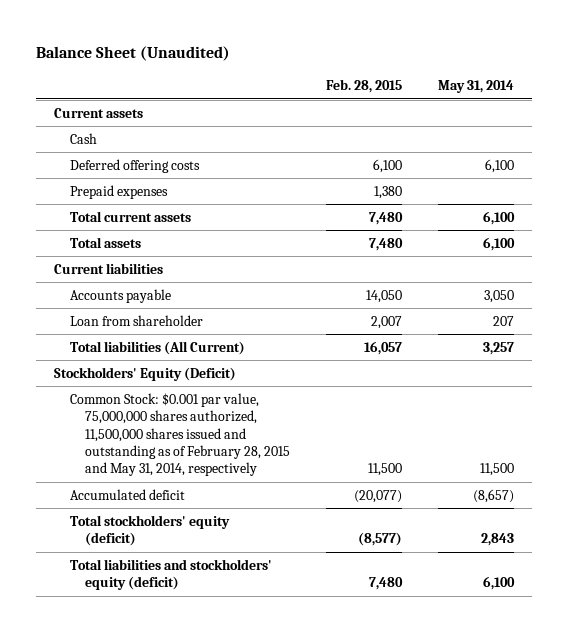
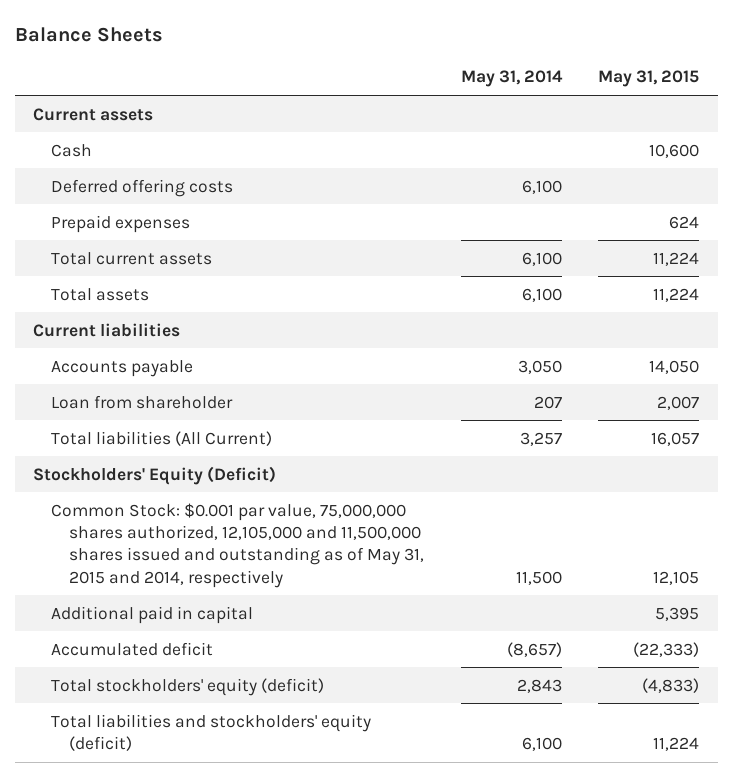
- Balance Sheet (Unaudited)
+ Balance Sheets
- | Feb. 28, 2015 | May 31, 2014
+ | May 31, 2014 | May 31, 2015
- Common Stock: $0.001 par value, 75,000,000 shares authorized, 11,500,000 shares issued and outstanding as of February 28, 2015 and May 31, 2014, respectively | 11,500 | 11,500
+ Common Stock: $0.001 par value, 75,000,000 shares authorized, 12,105,000 and 11,500,000 shares issued and outstanding as of May 31, 2015 and 2014, respectively | 11,500 | 12,105
+ Additional paid in capital | | 5,395

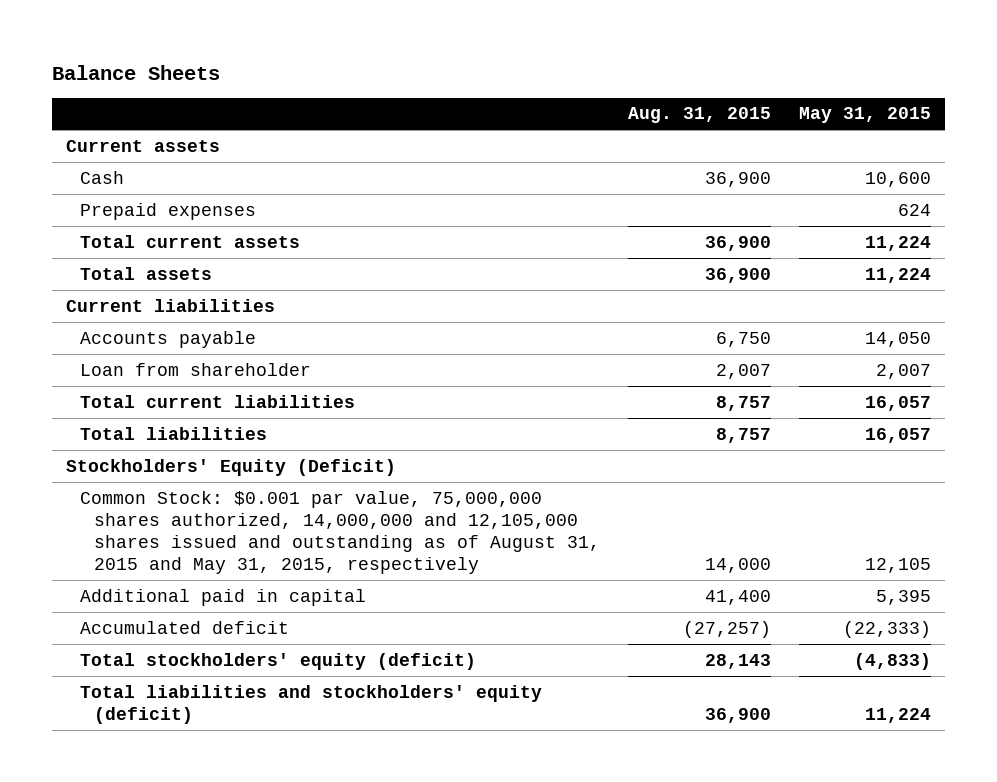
- | May 31, 2014 | May 31, 2015
+ | Aug. 31, 2015 | May 31, 2015
- Deferred offering costs | 6,100 |
- Total liabilities (All Current) | 3,257 | 16,057
+ Total current liabilities | 8,757 | 16,057
+ Total liabilities | 8,757 | 16,057
- Common Stock: $0.001 par value, 75,000,000 shares authorized, 12,105,000 and 11,500,000 shares issued and outstanding as of May 31, 2015 and 2014, respectively | 11,500 | 12,105
+ Common Stock: $0.001 par value, 75,000,000 shares authorized, 14,000,000 and 12,105,000 shares issued and outstanding as of August 31, 2015 and May 31, 2015, respectively | 14,000 | 12,105

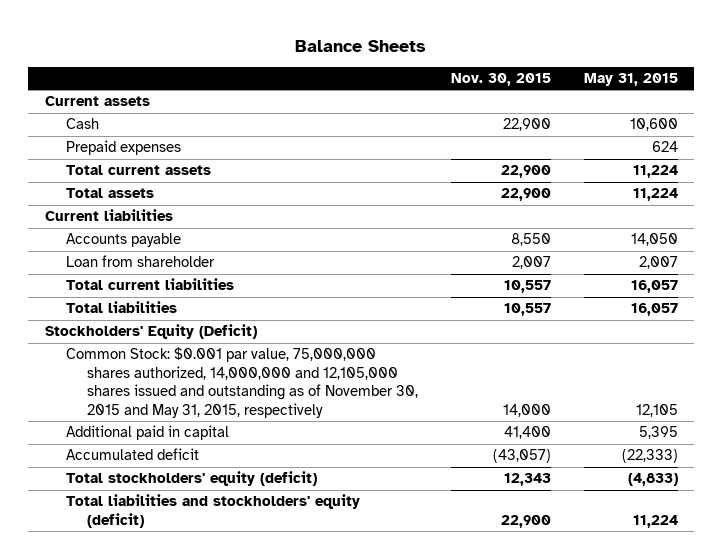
- | Aug. 31, 2015 | May 31, 2015
+ | Nov. 30, 2015 | May 31, 2015
- Common Stock: $0.001 par value, 75,000,000 shares authorized, 14,000,000 and 12,105,000 shares issued and outstanding as of August 31, 2015 and May 31, 2015, respectively | 14,000 | 12,105
+ Common Stock: $0.001 par value, 75,000,000 shares authorized, 14,000,000 and 12,105,000 shares issued and outstanding as of November 30, 2015 and May 31, 2015, respectively | 14,000 | 12,105

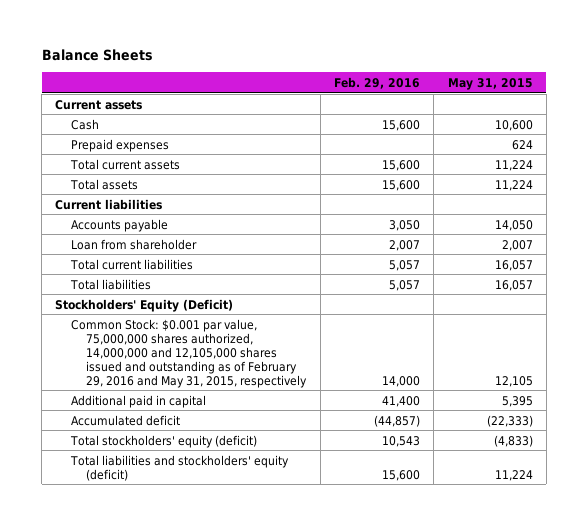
- | Nov. 30, 2015 | May 31, 2015
+ | Feb. 29, 2016 | May 31, 2015
- Common Stock: $0.001 par value, 75,000,000 shares authorized, 14,000,000 and 12,105,000 shares issued and outstanding as of November 30, 2015 and May 31, 2015, respectively | 14,000 | 12,105
+ Common Stock: $0.001 par value, 75,000,000 shares authorized, 14,000,000 and 12,105,000 shares issued and outstanding as of February 29, 2016 and May 31, 2015, respectively | 14,000 | 12,105

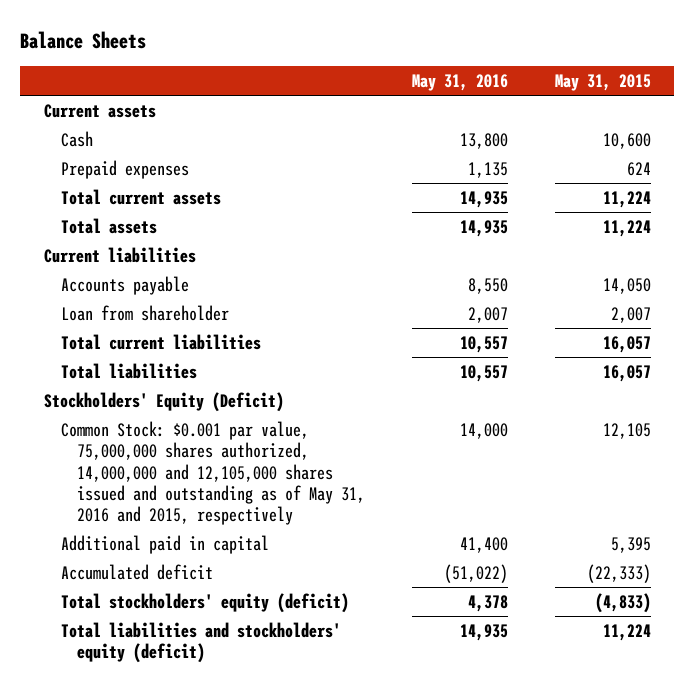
- | Feb. 29, 2016 | May 31, 2015
+ | May 31, 2016 | May 31, 2015
- Common Stock: $0.001 par value, 75,000,000 shares authorized, 14,000,000 and 12,105,000 shares issued and outstanding as of February 29, 2016 and May 31, 2015, respectively | 14,000 | 12,105
+ Common Stock: $0.001 par value, 75,000,000 shares authorized, 14,000,000 and 12,105,000 shares issued and outstanding as of May 31, 2016 and 2015, respectively | 14,000 | 12,105

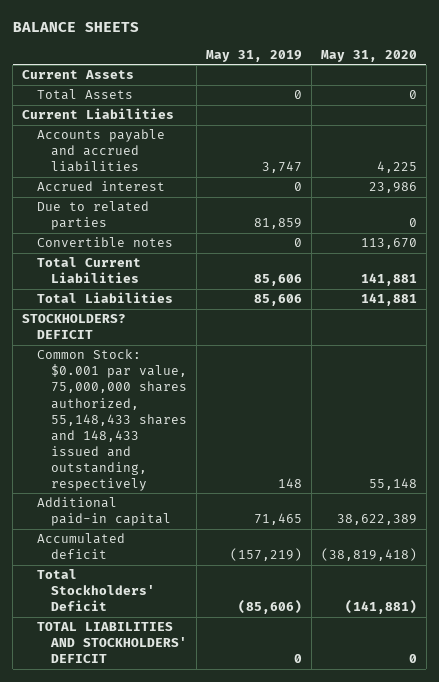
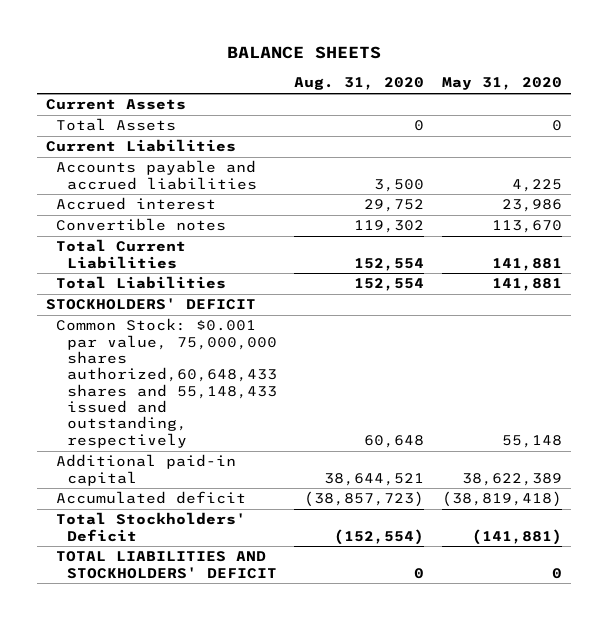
- | May 31, 2019 | May 31, 2020
+ | Aug. 31, 2020 | May 31, 2020
- Due to related parties | 81,859 | 0
- STOCKHOLDERS? DEFICIT
- Common Stock: $0.001 par value, 75,000,000 shares authorized, 55,148,433 shares and 148,433 issued and outstanding, respectively | 148 | 55,148
+ STOCKHOLDERS' DEFICIT
+ Common Stock: $0.001 par value, 75,000,000 shares authorized,60,648,433 shares and 55,148,433 issued and outstanding, respectively | 60,648 | 55,148

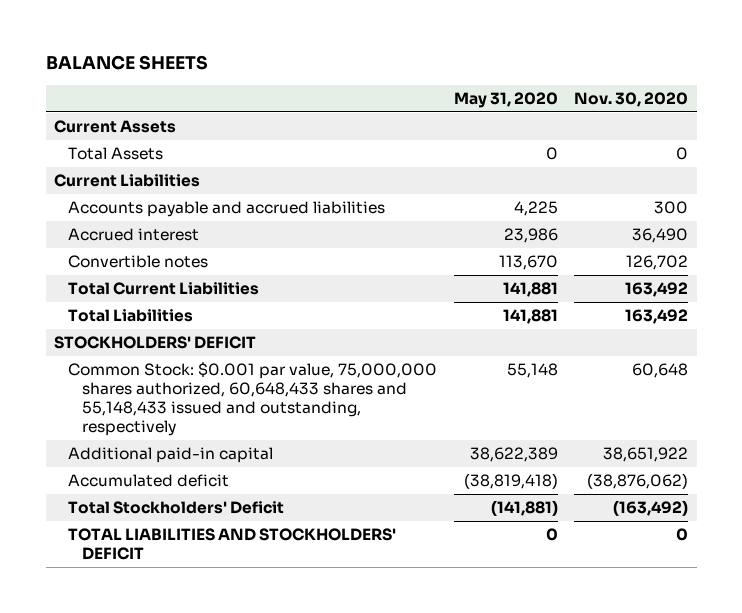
- | Aug. 31, 2020 | May 31, 2020
+ | May 31, 2020 | Nov. 30, 2020
- Common Stock: $0.001 par value, 75,000,000 shares authorized,60,648,433 shares and 55,148,433 issued and outstanding, respectively | 60,648 | 55,148
+ Common Stock: $0.001 par value, 75,000,000 shares authorized, 60,648,433 shares and 55,148,433 issued and outstanding, respectively | 55,148 | 60,648

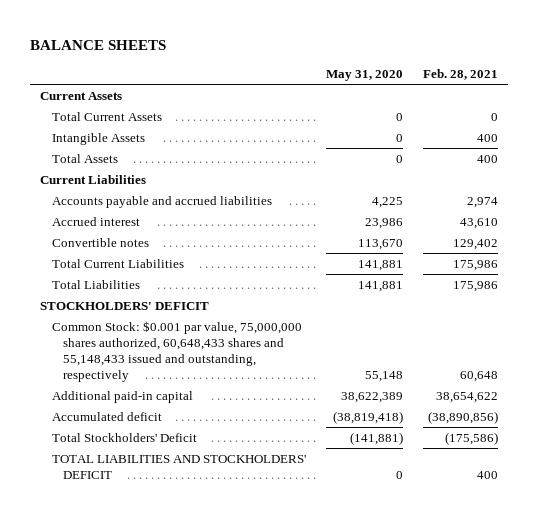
- | May 31, 2020 | Nov. 30, 2020
+ | May 31, 2020 | Feb. 28, 2021
+ Total Current Assets | 0 | 0
+ Intangible Assets | 0 | 400

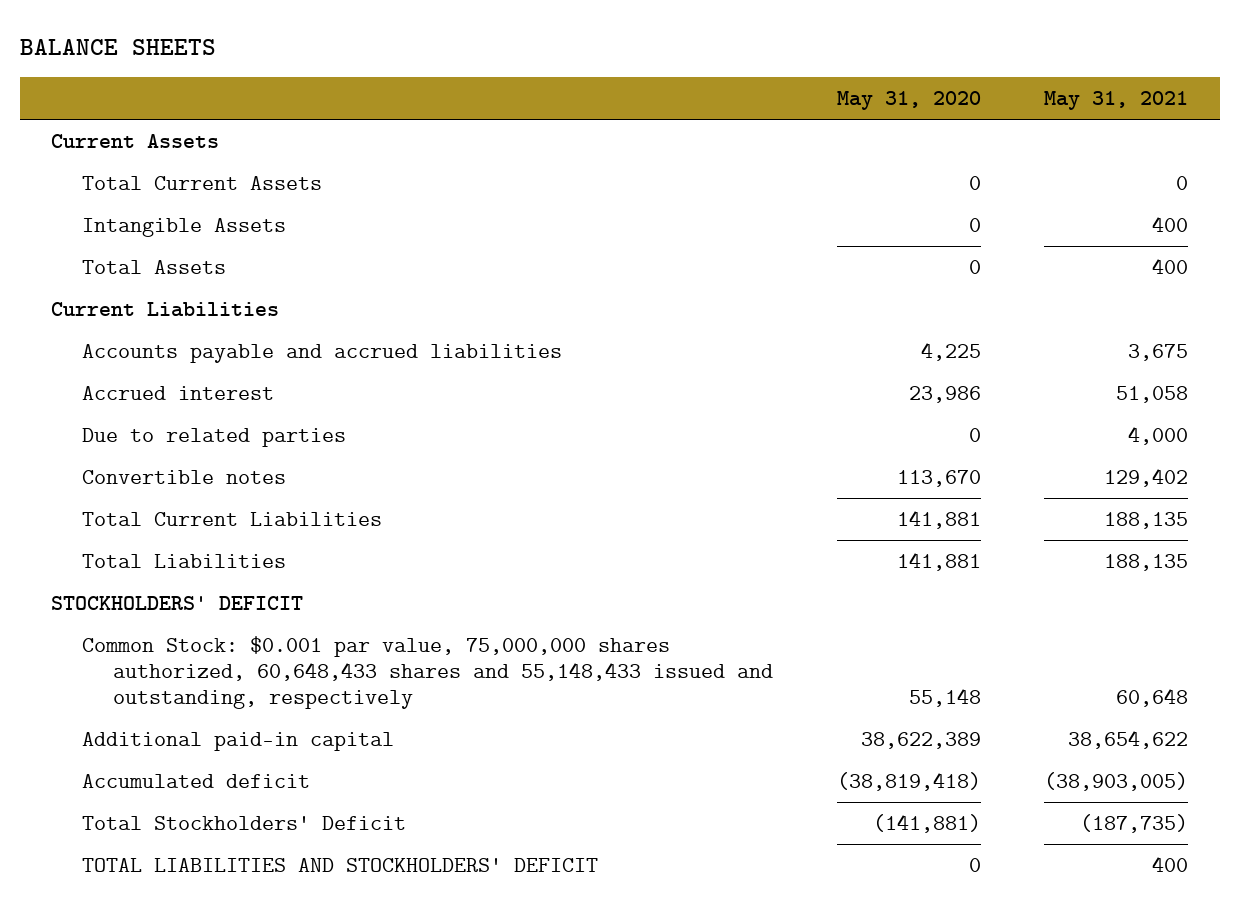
- | May 31, 2020 | Feb. 28, 2021
+ | May 31, 2020 | May 31, 2021
+ Due to related parties | 0 | 4,000

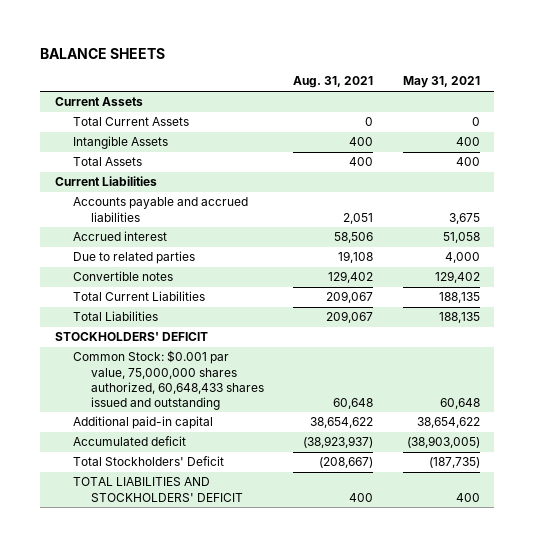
- | May 31, 2020 | May 31, 2021
+ | Aug. 31, 2021 | May 31, 2021
- Common Stock: $0.001 par value, 75,000,000 shares authorized, 60,648,433 shares and 55,148,433 issued and outstanding, respectively | 55,148 | 60,648
+ Common Stock: $0.001 par value, 75,000,000 shares authorized, 60,648,433 shares issued and outstanding | 60,648 | 60,648

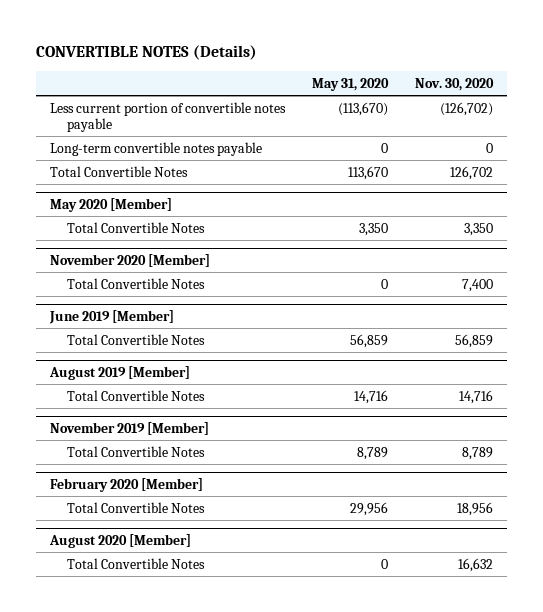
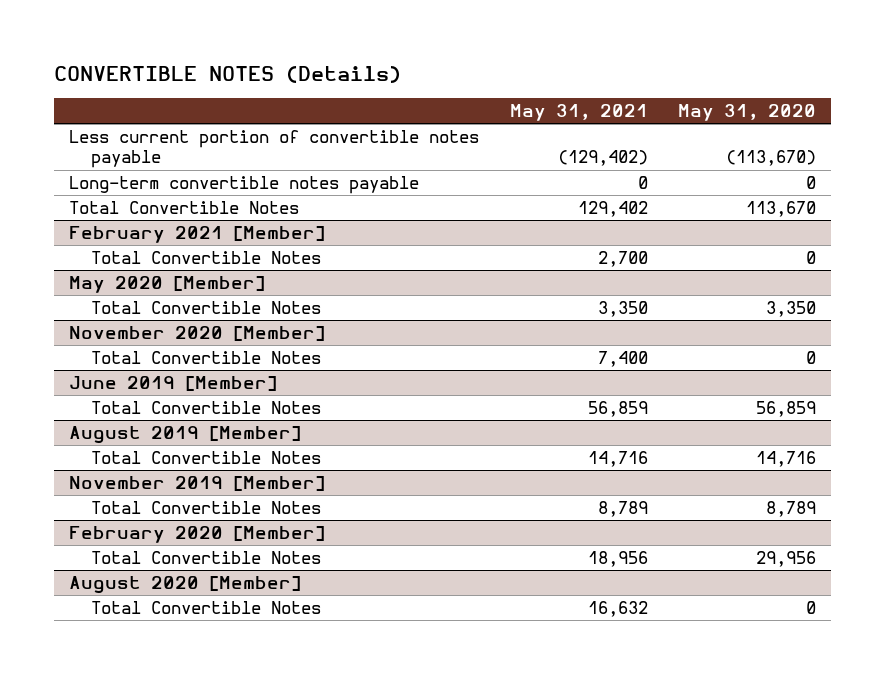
- | May 31, 2020 | Nov. 30, 2020
+ | May 31, 2021 | May 31, 2020
+ February 2021 [Member]
+ Total Convertible Notes | 2,700 | 0

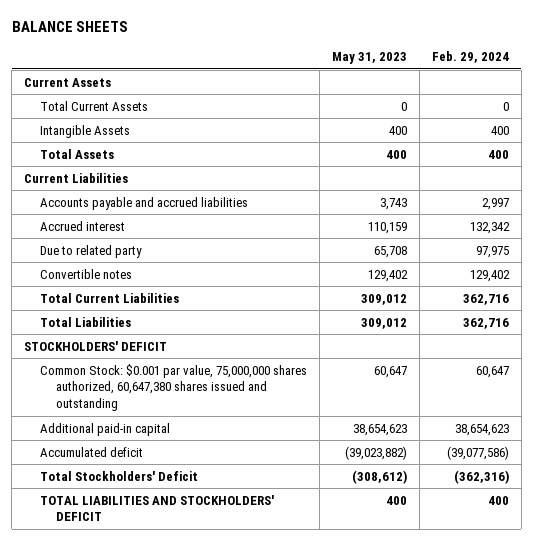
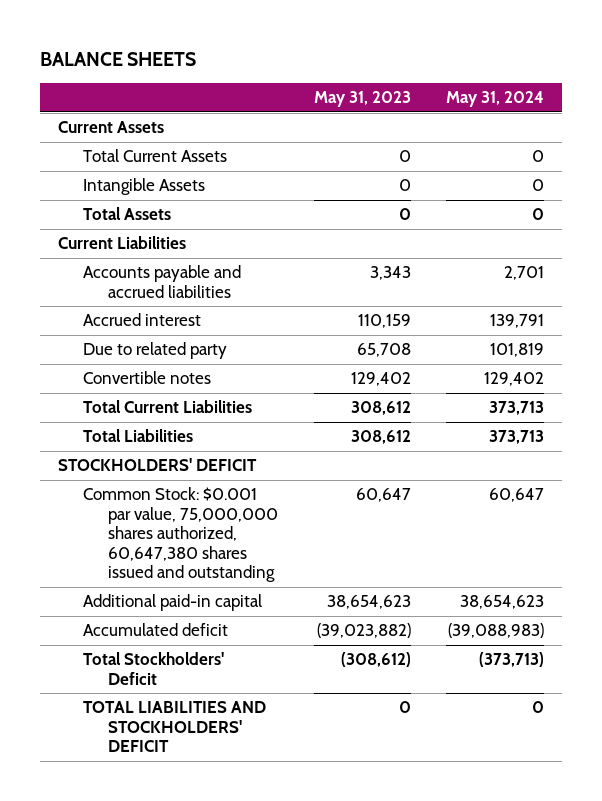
- | May 31, 2023 | Feb. 29, 2024
+ | May 31, 2023 | May 31, 2024
- Intangible Assets | 400 | 400
- Total Assets | 400 | 400
+ Intangible Assets | 0 | 0
+ Total Assets | 0 | 0
- Accounts payable and accrued liabilities | 3,743 | 2,997
+ Accounts payable and accrued liabilities | 3,343 | 2,701
- Total Current Liabilities | 309,012 | 362,716
- Total Liabilities | 309,012 | 362,716
+ Total Current Liabilities | 308,612 | 373,713
+ Total Liabilities | 308,612 | 373,713
- TOTAL LIABILITIES AND STOCKHOLDERS' DEFICIT | 400 | 400
+ TOTAL LIABILITIES AND STOCKHOLDERS' DEFICIT | 0 | 0

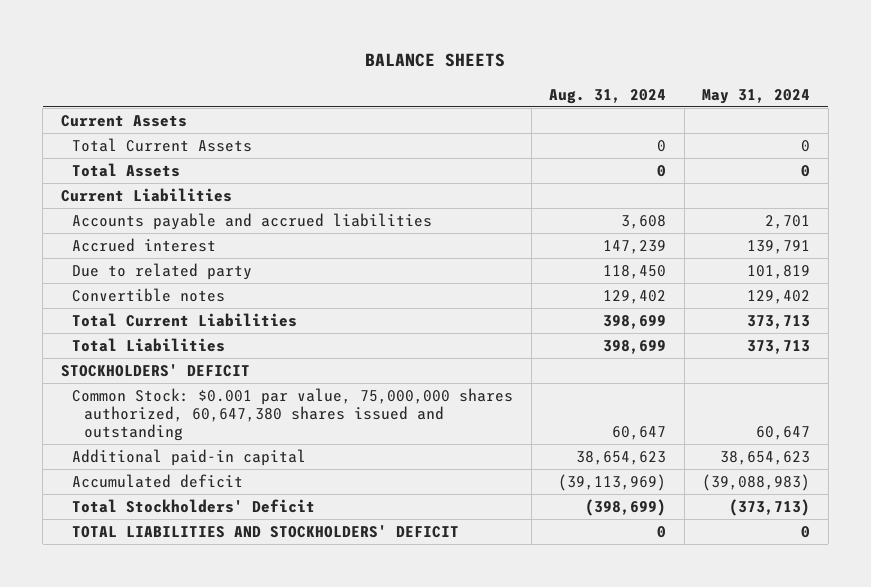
- | May 31, 2023 | May 31, 2024
+ | Aug. 31, 2024 | May 31, 2024
- Intangible Assets | 0 | 0

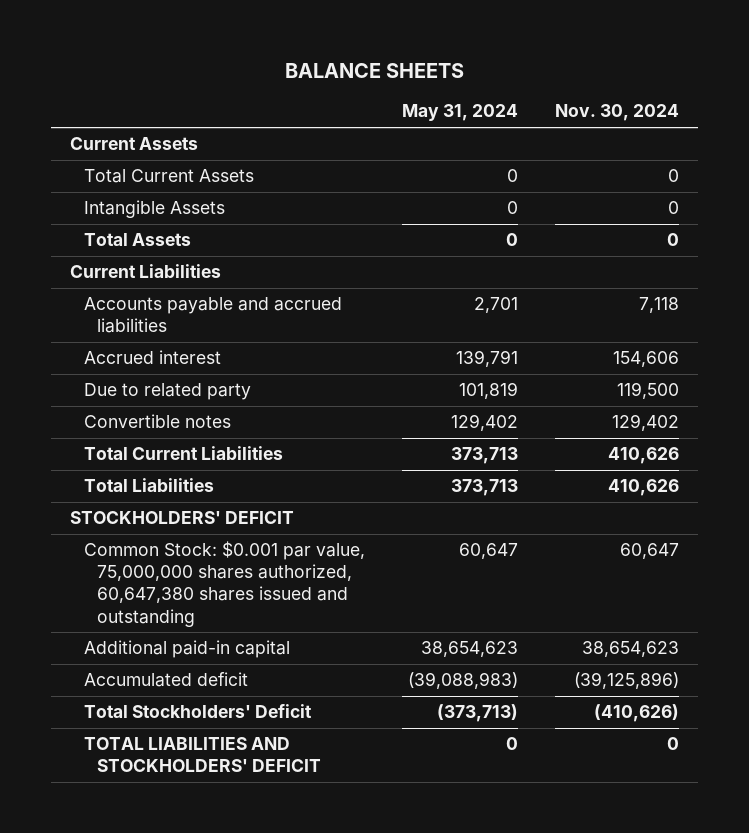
- | Aug. 31, 2024 | May 31, 2024
+ | May 31, 2024 | Nov. 30, 2024
+ Intangible Assets | 0 | 0

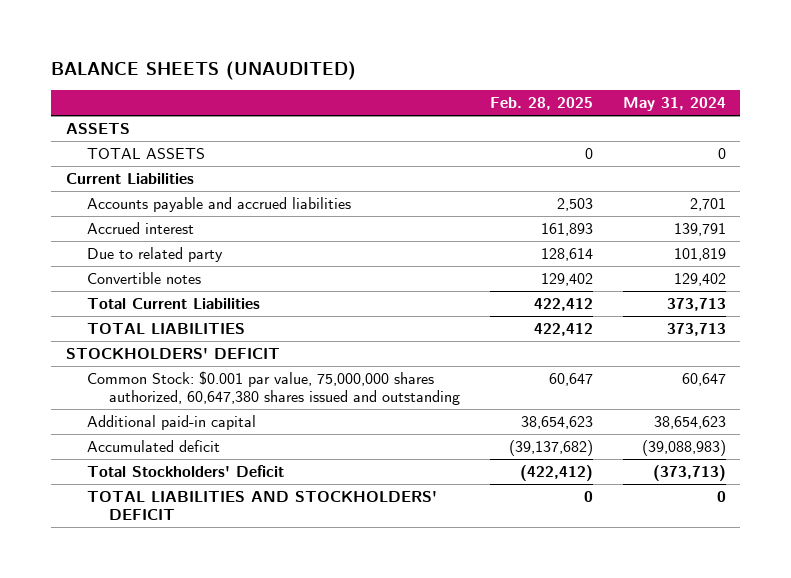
- BALANCE SHEETS
+ BALANCE SHEETS (UNAUDITED)
- | May 31, 2024 | Nov. 30, 2024
+ | Feb. 28, 2025 | May 31, 2024
- Current Assets
- Total Current Assets | 0 | 0
- Intangible Assets | 0 | 0
- Total Assets | 0 | 0
+ ASSETS
+ TOTAL ASSETS | 0 | 0
- Total Liabilities | 373,713 | 410,626
+ TOTAL LIABILITIES | 422,412 | 373,713

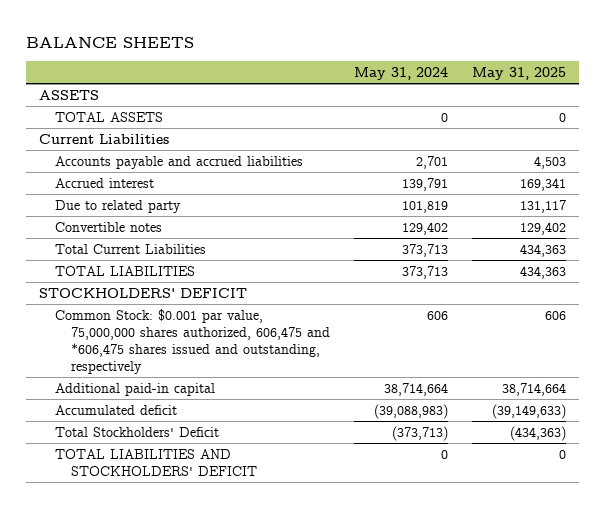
- BALANCE SHEETS (UNAUDITED)
+ BALANCE SHEETS
- | Feb. 28, 2025 | May 31, 2024
+ | May 31, 2024 | May 31, 2025
- Common Stock: $0.001 par value, 75,000,000 shares authorized, 60,647,380 shares issued and outstanding | 60,647 | 60,647
- Additional paid-in capital | 38,654,623 | 38,654,623
+ Common Stock: $0.001 par value, 75,000,000 shares authorized, 606,475 and *606,475 shares issued and outstanding, respectively | 606 | 606
+ Additional paid-in capital | 38,714,664 | 38,714,664

